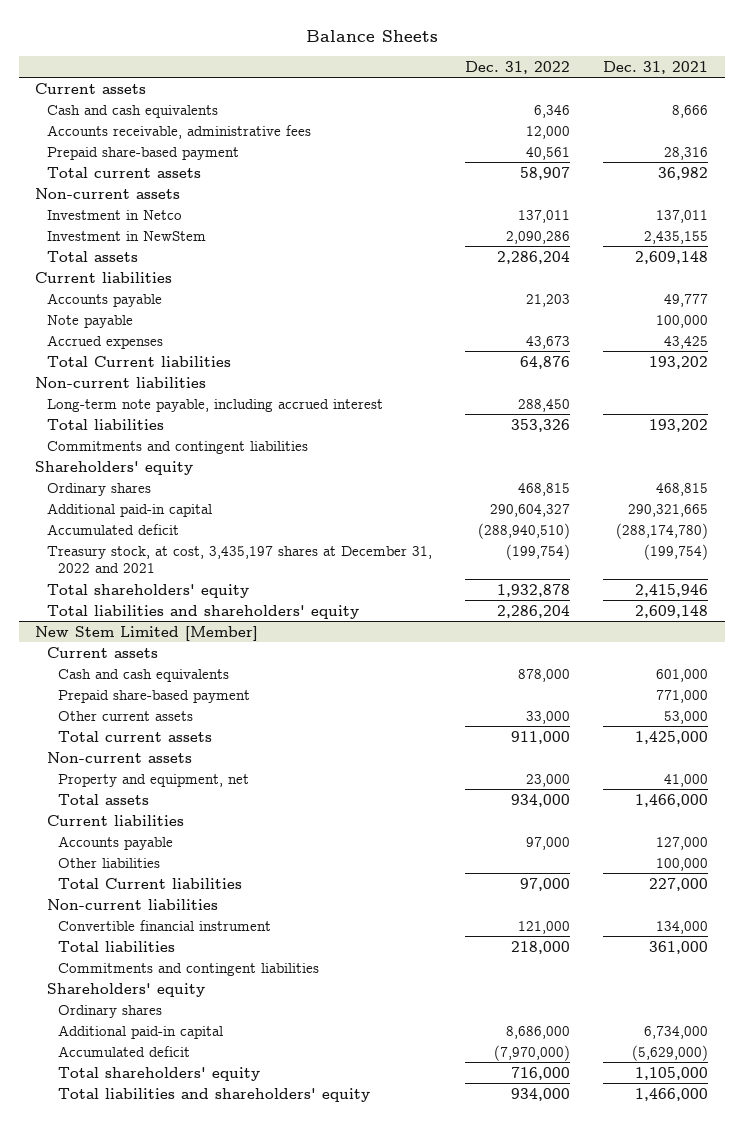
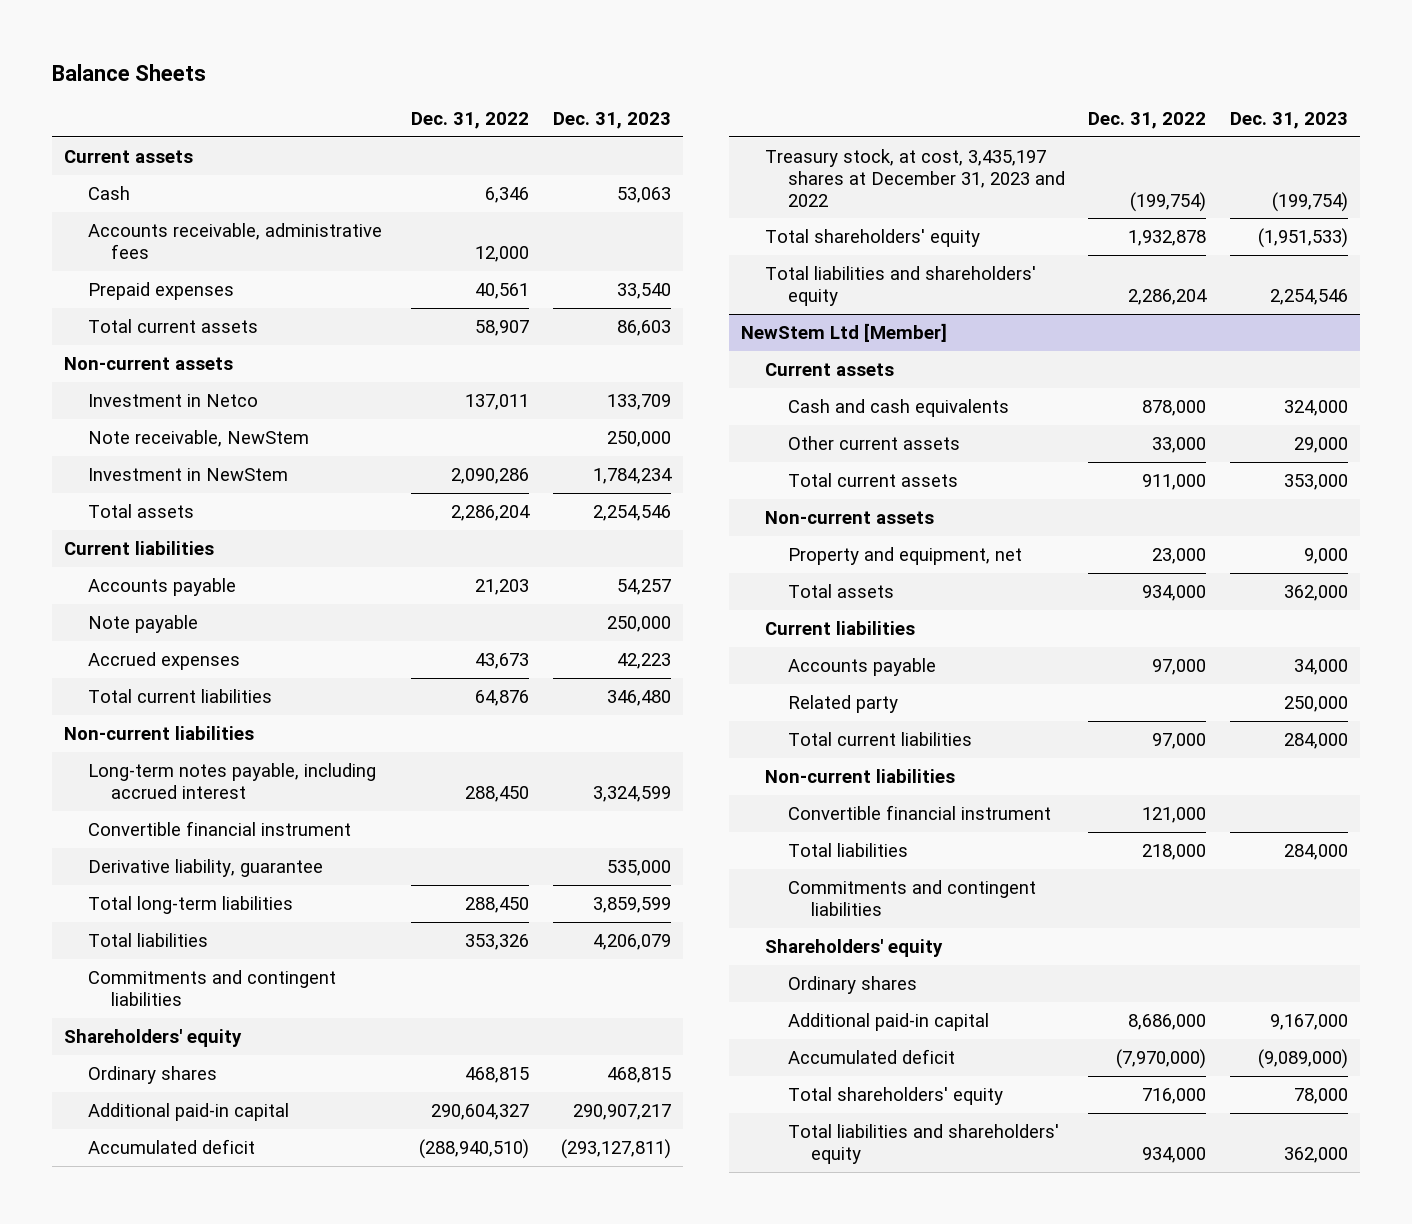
- | Dec. 31, 2022 | Dec. 31, 2021
+ | Dec. 31, 2022 | Dec. 31, 2023
- Cash and cash equivalents | 6,346 | 8,666
+ Cash | 6,346 | 53,063
- Prepaid share-based payment | 40,561 | 28,316
+ Prepaid expenses | 40,561 | 33,540
+ Note receivable, NewStem | | 250,000
- Total Current liabilities | 64,876 | 193,202
+ Total current liabilities | 64,876 | 346,480
- Long-term note payable, including accrued interest | 288,450 |
+ Long-term notes payable, including accrued interest | 288,450 | 3,324,599
+ Convertible financial instrument
+ Derivative liability, guarantee | | 535,000
+ Total long-term liabilities | 288,450 | 3,859,599
- Treasury stock, at cost, 3,435,197 shares at December 31, 2022 and 2021 | (199,754) | (199,754)
+ Treasury stock, at cost, 3,435,197 shares at December 31, 2023 and 2022 | (199,754) | (199,754)
- New Stem Limited [Member]
+ NewStem Ltd [Member]
- Prepaid share-based payment | | 771,000
- Other liabilities | | 100,000
- Total Current liabilities | 97,000 | 227,000
+ Related party | | 250,000
+ Total current liabilities | 97,000 | 284,000

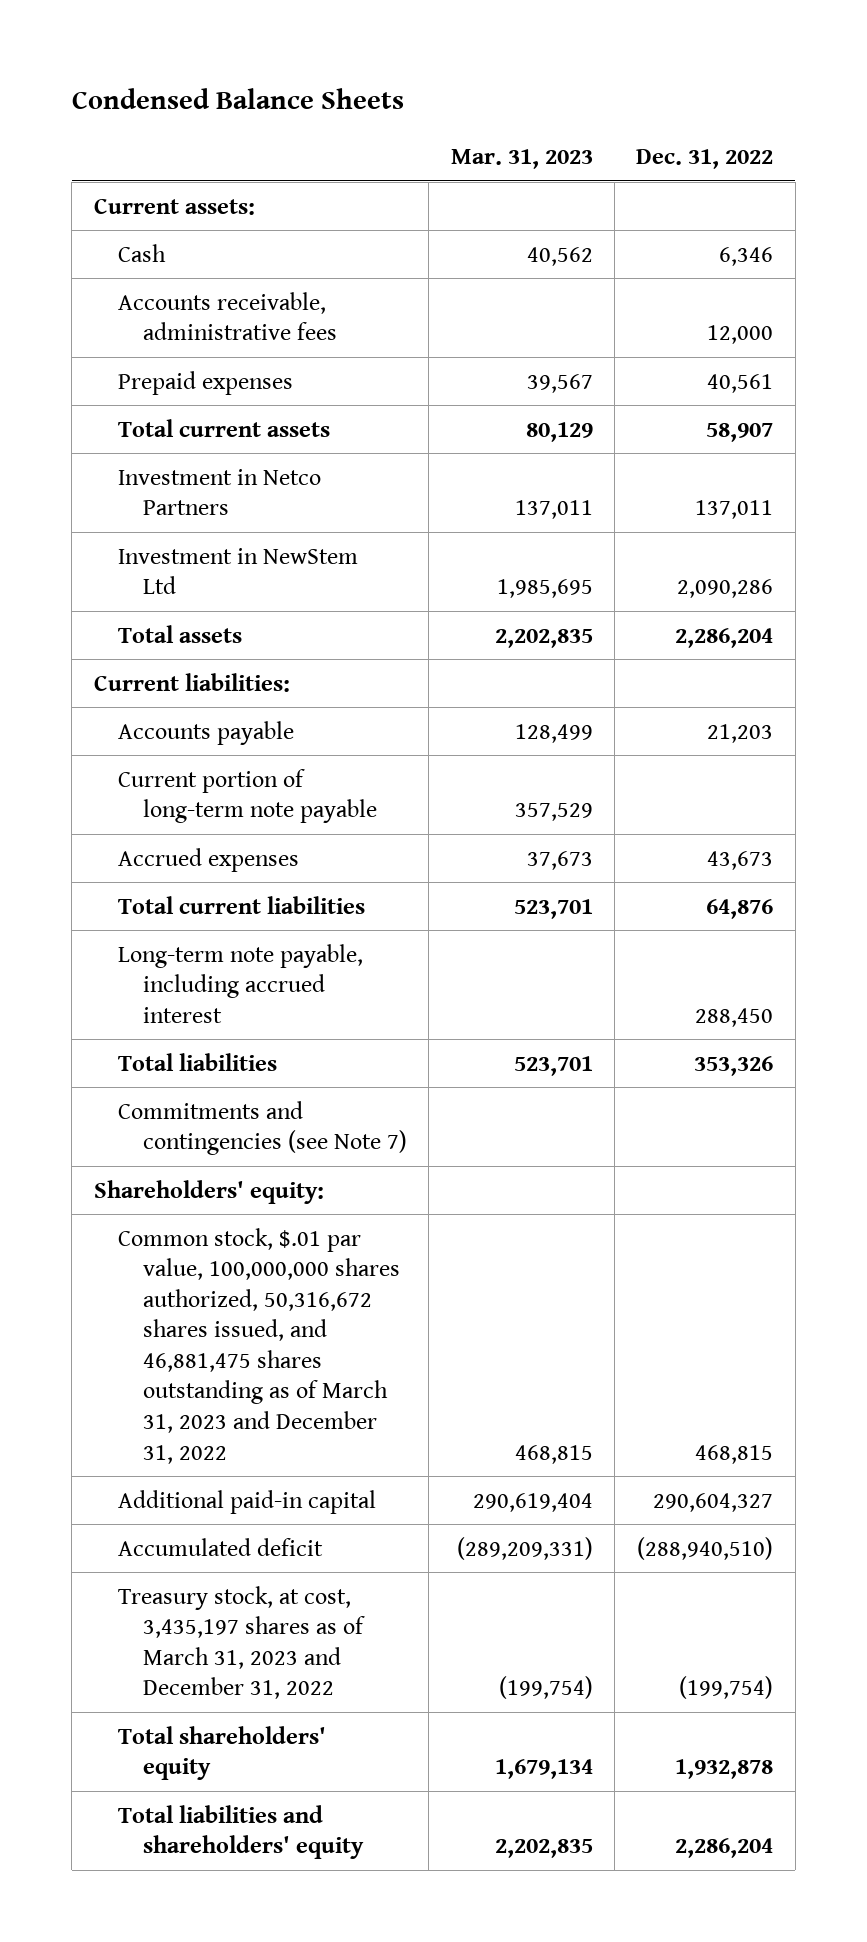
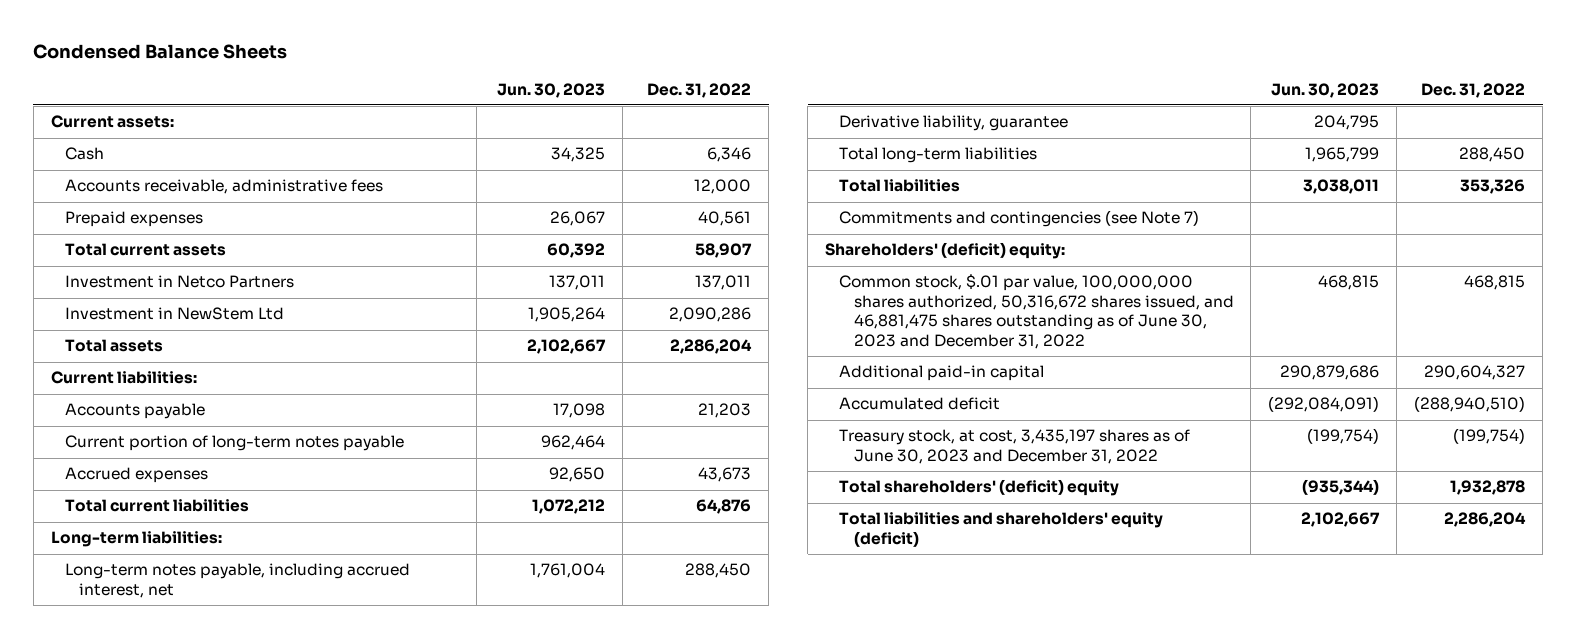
- | Mar. 31, 2023 | Dec. 31, 2022
+ | Jun. 30, 2023 | Dec. 31, 2022
- Current portion of long-term note payable | 357,529 |
+ Current portion of long-term notes payable | 962,464 |
- Long-term note payable, including accrued interest | | 288,450
+ Long-term liabilities:
+ Long-term notes payable, including accrued interest, net | 1,761,004 | 288,450
+ Derivative liability, guarantee | 204,795 |
+ Total long-term liabilities | 1,965,799 | 288,450
- Shareholders' equity:
- Common stock, $.01 par value, 100,000,000 shares authorized, 50,316,672 shares issued, and 46,881,475 shares outstanding as of March 31, 2023 and December 31, 2022 | 468,815 | 468,815
+ Shareholders' (deficit) equity:
+ Common stock, $.01 par value, 100,000,000 shares authorized, 50,316,672 shares issued, and 46,881,475 shares outstanding as of June 30, 2023 and December 31, 2022 | 468,815 | 468,815
- Treasury stock, at cost, 3,435,197 shares as of March 31, 2023 and December 31, 2022 | (199,754) | (199,754)
- Total shareholders' equity | 1,679,134 | 1,932,878
- Total liabilities and shareholders' equity | 2,202,835 | 2,286,204
+ Treasury stock, at cost, 3,435,197 shares as of June 30, 2023 and December 31, 2022 | (199,754) | (199,754)
+ Total shareholders' (deficit) equity | (935,344) | 1,932,878
+ Total liabilities and shareholders' equity (deficit) | 2,102,667 | 2,286,204

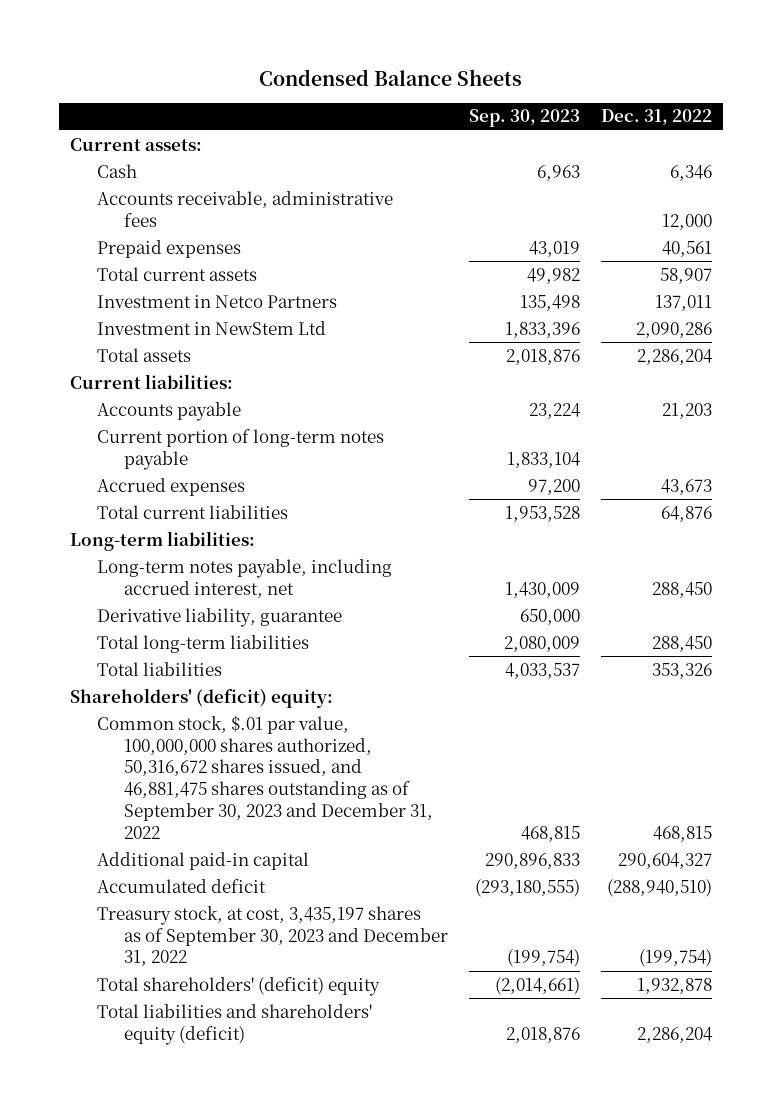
- | Jun. 30, 2023 | Dec. 31, 2022
+ | Sep. 30, 2023 | Dec. 31, 2022
- Commitments and contingencies (see Note 7)
- Common stock, $.01 par value, 100,000,000 shares authorized, 50,316,672 shares issued, and 46,881,475 shares outstanding as of June 30, 2023 and December 31, 2022 | 468,815 | 468,815
+ Common stock, $.01 par value, 100,000,000 shares authorized, 50,316,672 shares issued, and 46,881,475 shares outstanding as of September 30, 2023 and December 31, 2022 | 468,815 | 468,815
- Treasury stock, at cost, 3,435,197 shares as of June 30, 2023 and December 31, 2022 | (199,754) | (199,754)
+ Treasury stock, at cost, 3,435,197 shares as of September 30, 2023 and December 31, 2022 | (199,754) | (199,754)

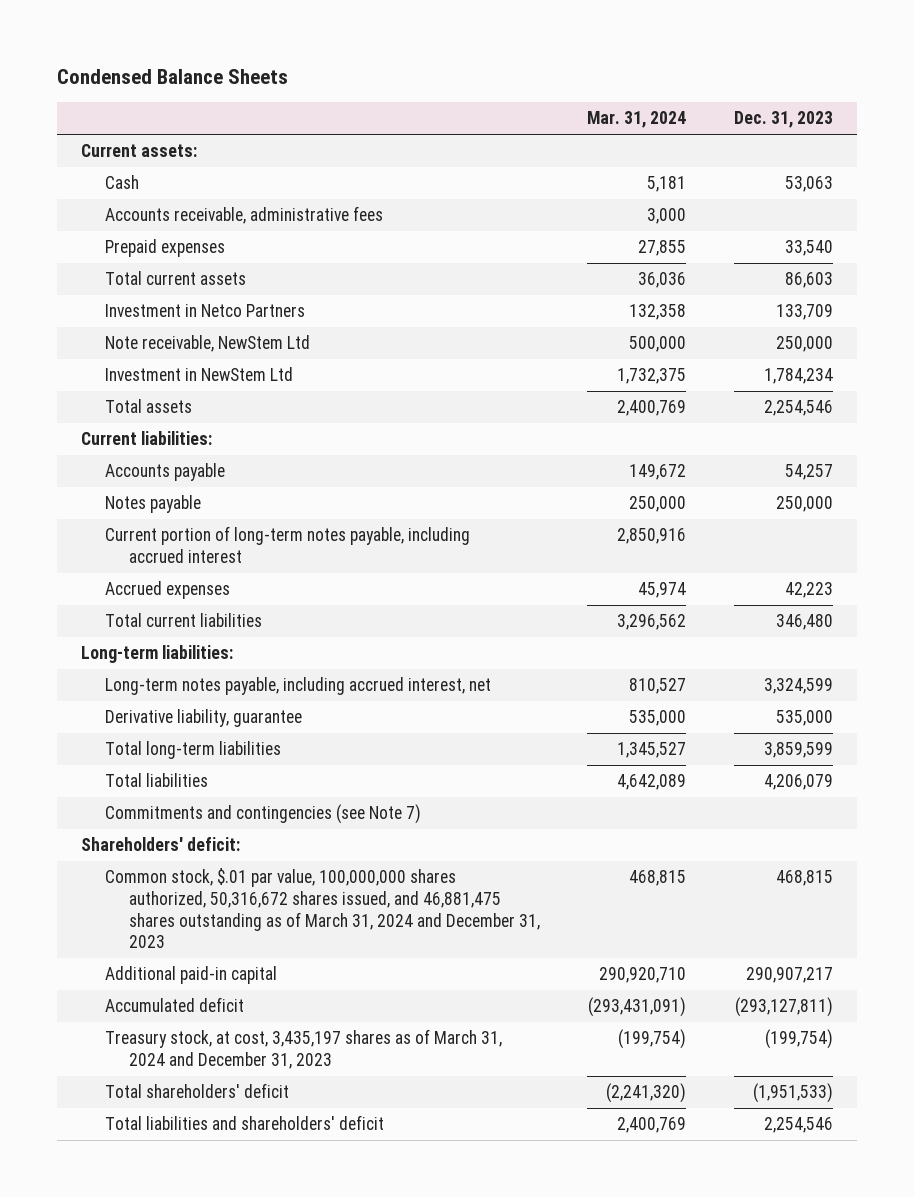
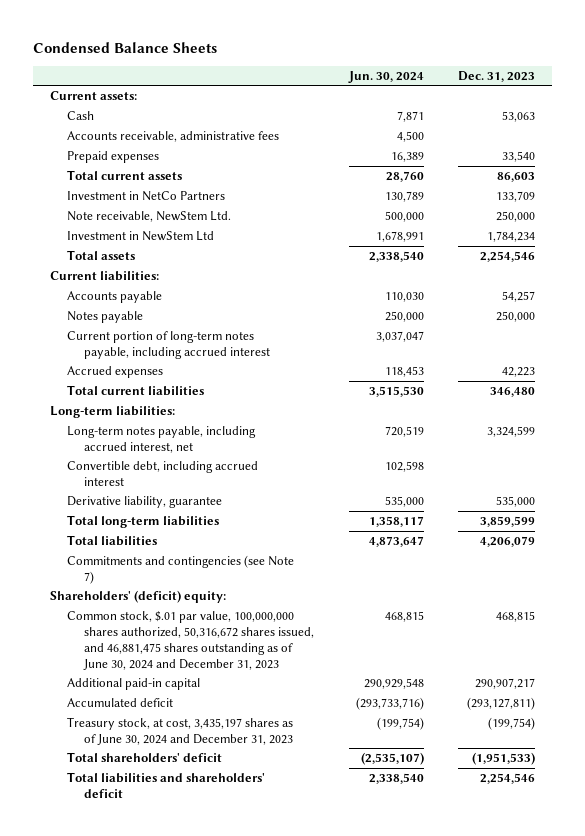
- | Mar. 31, 2024 | Dec. 31, 2023
+ | Jun. 30, 2024 | Dec. 31, 2023
- Investment in Netco Partners | 132,358 | 133,709
- Note receivable, NewStem Ltd | 500,000 | 250,000
+ Investment in NetCo Partners | 130,789 | 133,709
+ Note receivable, NewStem Ltd. | 500,000 | 250,000
+ Convertible debt, including accrued interest | 102,598 |
- Shareholders' deficit:
- Common stock, $.01 par value, 100,000,000 shares authorized, 50,316,672 shares issued, and 46,881,475 shares outstanding as of March 31, 2024 and December 31, 2023 | 468,815 | 468,815
+ Shareholders' (deficit) equity:
+ Common stock, $.01 par value, 100,000,000 shares authorized, 50,316,672 shares issued, and 46,881,475 shares outstanding as of June 30, 2024 and December 31, 2023 | 468,815 | 468,815
- Treasury stock, at cost, 3,435,197 shares as of March 31, 2024 and December 31, 2023 | (199,754) | (199,754)
+ Treasury stock, at cost, 3,435,197 shares as of June 30, 2024 and December 31, 2023 | (199,754) | (199,754)

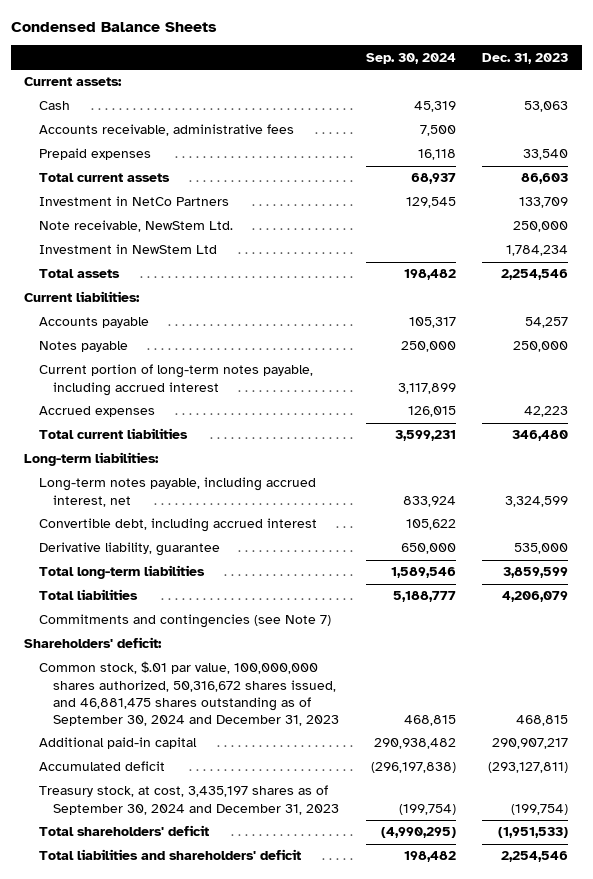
- | Jun. 30, 2024 | Dec. 31, 2023
+ | Sep. 30, 2024 | Dec. 31, 2023
- Shareholders' (deficit) equity:
- Common stock, $.01 par value, 100,000,000 shares authorized, 50,316,672 shares issued, and 46,881,475 shares outstanding as of June 30, 2024 and December 31, 2023 | 468,815 | 468,815
+ Shareholders' deficit:
+ Common stock, $.01 par value, 100,000,000 shares authorized, 50,316,672 shares issued, and 46,881,475 shares outstanding as of September 30, 2024 and December 31, 2023 | 468,815 | 468,815
- Treasury stock, at cost, 3,435,197 shares as of June 30, 2024 and December 31, 2023 | (199,754) | (199,754)
+ Treasury stock, at cost, 3,435,197 shares as of September 30, 2024 and December 31, 2023 | (199,754) | (199,754)

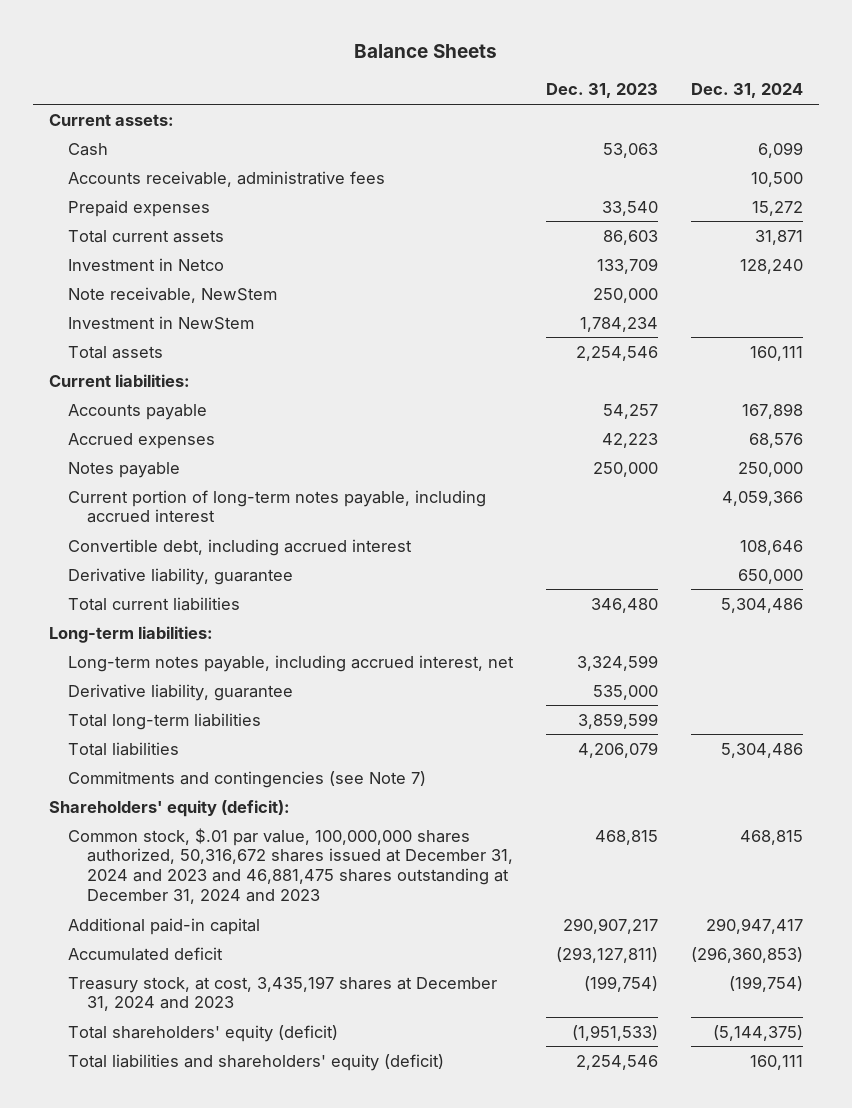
- Condensed Balance Sheets
+ Balance Sheets
- | Sep. 30, 2024 | Dec. 31, 2023
+ | Dec. 31, 2023 | Dec. 31, 2024
- Investment in NetCo Partners | 129,545 | 133,709
- Note receivable, NewStem Ltd. | | 250,000
- Investment in NewStem Ltd | | 1,784,234
+ Investment in Netco | 133,709 | 128,240
+ Note receivable, NewStem | 250,000 |
+ Investment in NewStem | 1,784,234 |
moved up: Accrued expenses | 42,223 | 68,576
moved up: Convertible debt, including accrued interest | | 108,646
+ Derivative liability, guarantee | | 650,000
- Shareholders' deficit:
- Common stock, $.01 par value, 100,000,000 shares authorized, 50,316,672 shares issued, and 46,881,475 shares outstanding as of September 30, 2024 and December 31, 2023 | 468,815 | 468,815
+ Shareholders' equity (deficit):
+ Common stock, $.01 par value, 100,000,000 shares authorized, 50,316,672 shares issued at December 31, 2024 and 2023 and 46,881,475 shares outstanding at December 31, 2024 and 2023 | 468,815 | 468,815
- Treasury stock, at cost, 3,435,197 shares as of September 30, 2024 and December 31, 2023 | (199,754) | (199,754)
- Total shareholders' deficit | (4,990,295) | (1,951,533)
- Total liabilities and shareholders' deficit | 198,482 | 2,254,546
+ Treasury stock, at cost, 3,435,197 shares at December 31, 2024 and 2023 | (199,754) | (199,754)
+ Total shareholders' equity (deficit) | (1,951,533) | (5,144,375)
+ Total liabilities and shareholders' equity (deficit) | 2,254,546 | 160,111

